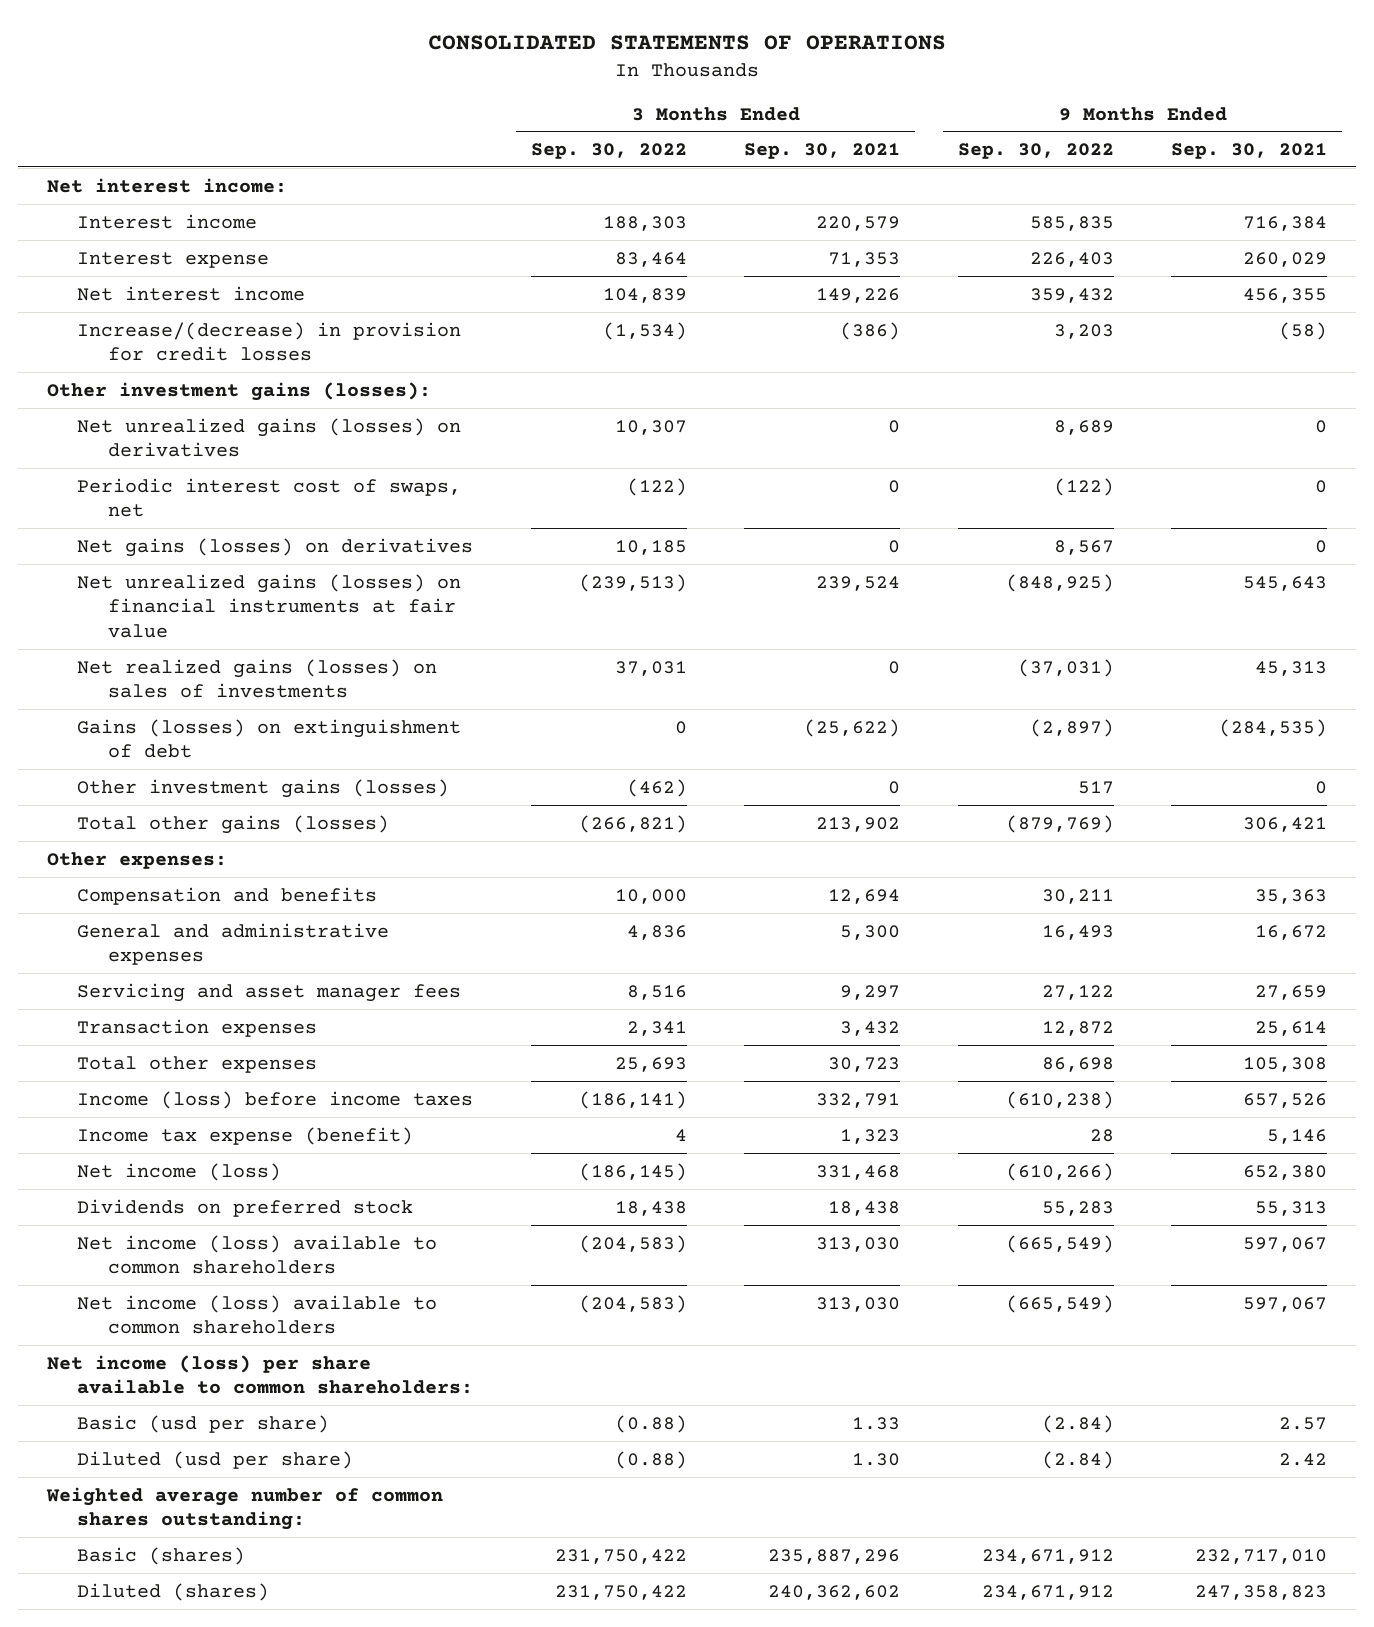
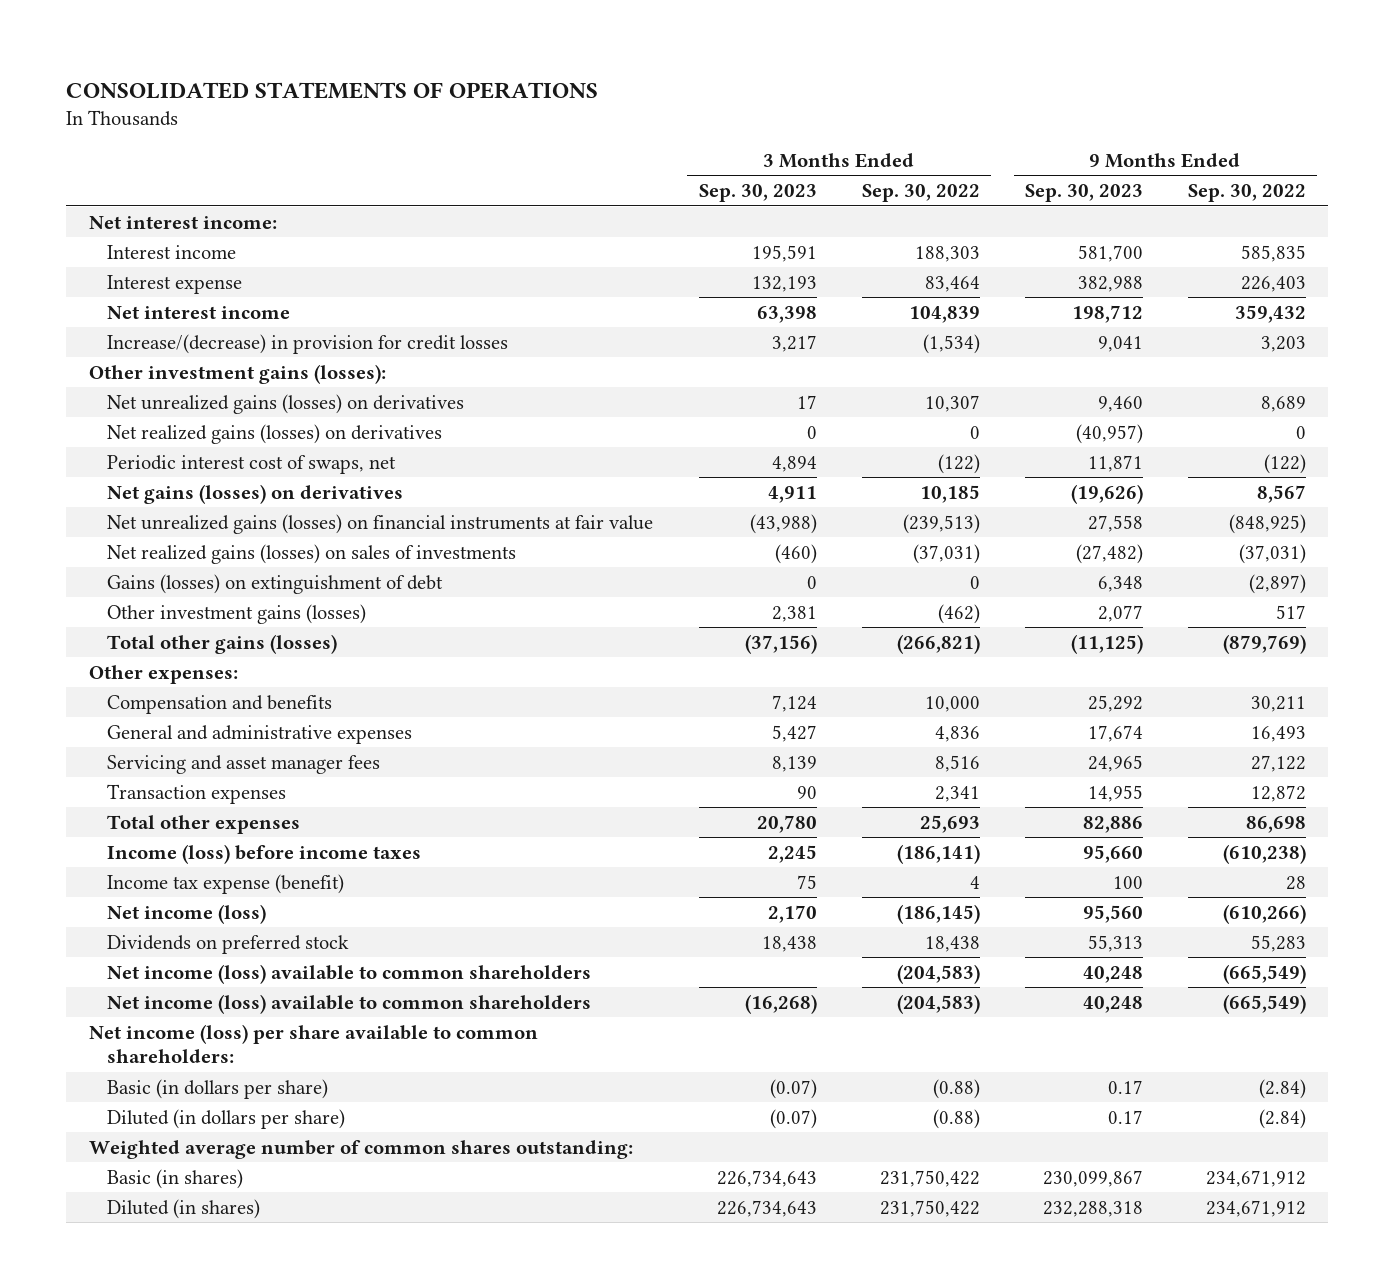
- | 3 Months Ended Sep. 30, 2022 | 3 Months Ended Sep. 30, 2021 | 9 Months Ended Sep. 30, 2022 | 9 Months Ended Sep. 30, 2021
+ | 3 Months Ended Sep. 30, 2023 | 3 Months Ended Sep. 30, 2022 | 9 Months Ended Sep. 30, 2023 | 9 Months Ended Sep. 30, 2022
+ Net realized gains (losses) on derivatives | 0 | 0 | (40,957) | 0
- Net realized gains (losses) on sales of investments | 37,031 | 0 | (37,031) | 45,313
+ Net realized gains (losses) on sales of investments | (460) | (37,031) | (27,482) | (37,031)
- Basic (usd per share) | (0.88) | 1.33 | (2.84) | 2.57
- Diluted (usd per share) | (0.88) | 1.30 | (2.84) | 2.42
+ Basic (in dollars per share) | (0.07) | (0.88) | 0.17 | (2.84)
+ Diluted (in dollars per share) | (0.07) | (0.88) | 0.17 | (2.84)
- Basic (shares) | 231,750,422 | 235,887,296 | 234,671,912 | 232,717,010
- Diluted (shares) | 231,750,422 | 240,362,602 | 234,671,912 | 247,358,823
+ Basic (in shares) | 226,734,643 | 231,750,422 | 230,099,867 | 234,671,912
+ Diluted (in shares) | 226,734,643 | 231,750,422 | 232,288,318 | 234,671,912

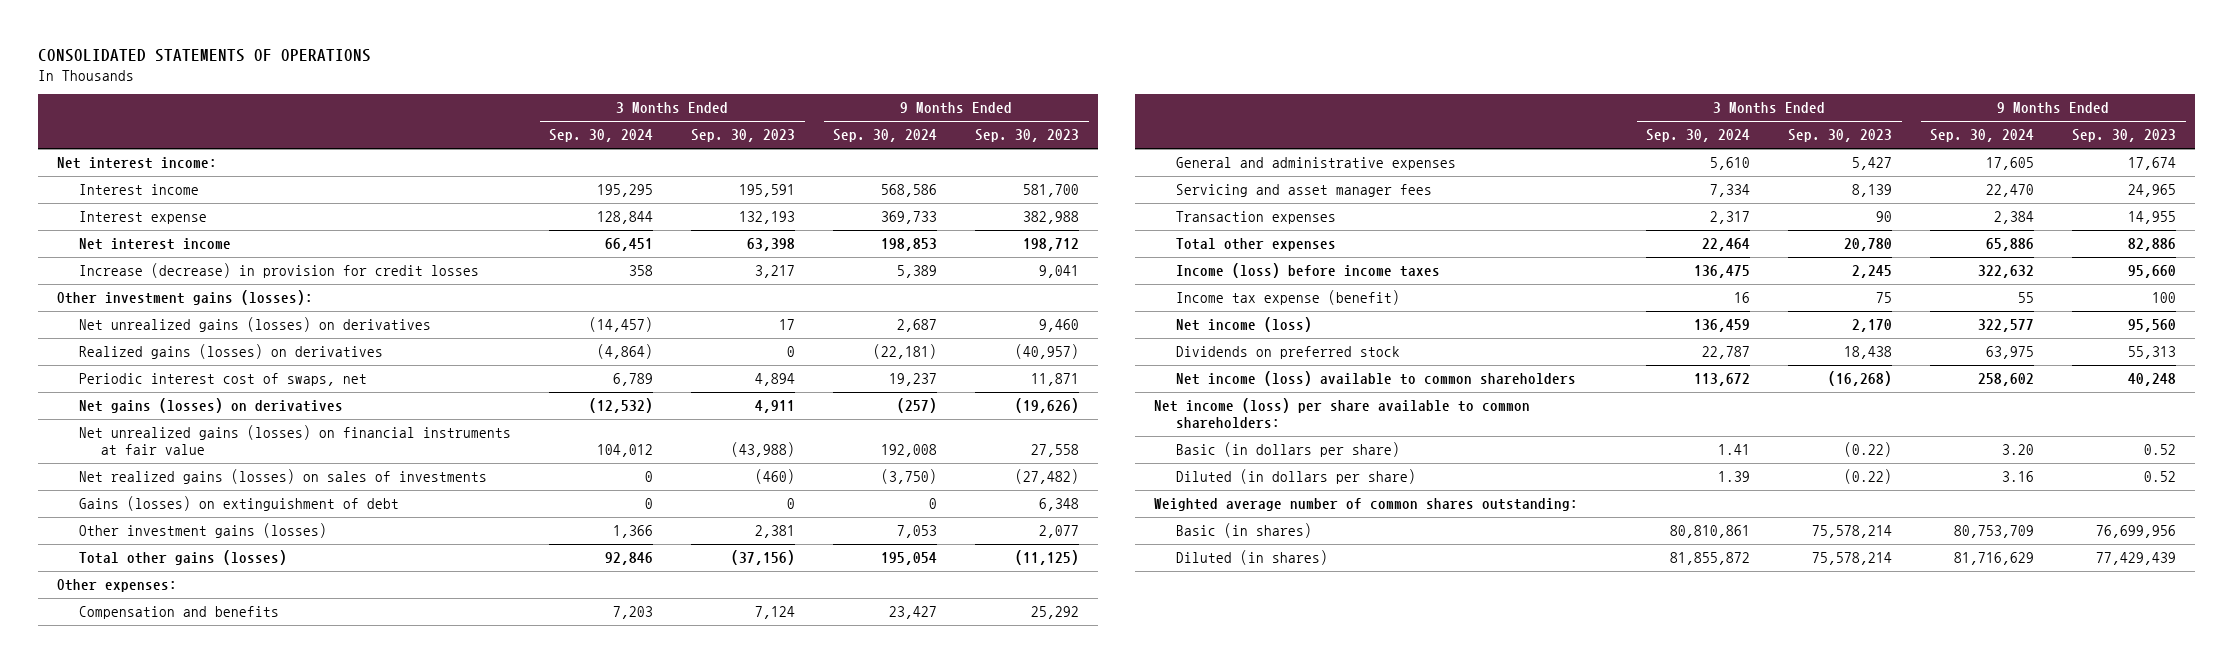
- | 3 Months Ended Sep. 30, 2023 | 3 Months Ended Sep. 30, 2022 | 9 Months Ended Sep. 30, 2023 | 9 Months Ended Sep. 30, 2022
+ | 3 Months Ended Sep. 30, 2024 | 3 Months Ended Sep. 30, 2023 | 9 Months Ended Sep. 30, 2024 | 9 Months Ended Sep. 30, 2023
- Increase/(decrease) in provision for credit losses | 3,217 | (1,534) | 9,041 | 3,203
+ Increase (decrease) in provision for credit losses | 358 | 3,217 | 5,389 | 9,041
- Net realized gains (losses) on derivatives | 0 | 0 | (40,957) | 0
+ Realized gains (losses) on derivatives | (4,864) | 0 | (22,181) | (40,957)
- Net income (loss) available to common shareholders | | (204,583) | 40,248 | (665,549)
- Basic (in dollars per share) | (0.07) | (0.88) | 0.17 | (2.84)
- Diluted (in dollars per share) | (0.07) | (0.88) | 0.17 | (2.84)
+ Basic (in dollars per share) | 1.41 | (0.22) | 3.20 | 0.52
+ Diluted (in dollars per share) | 1.39 | (0.22) | 3.16 | 0.52
- Basic (in shares) | 226,734,643 | 231,750,422 | 230,099,867 | 234,671,912
- Diluted (in shares) | 226,734,643 | 231,750,422 | 232,288,318 | 234,671,912
+ Basic (in shares) | 80,810,861 | 75,578,214 | 80,753,709 | 76,699,956
+ Diluted (in shares) | 81,855,872 | 75,578,214 | 81,716,629 | 77,429,439

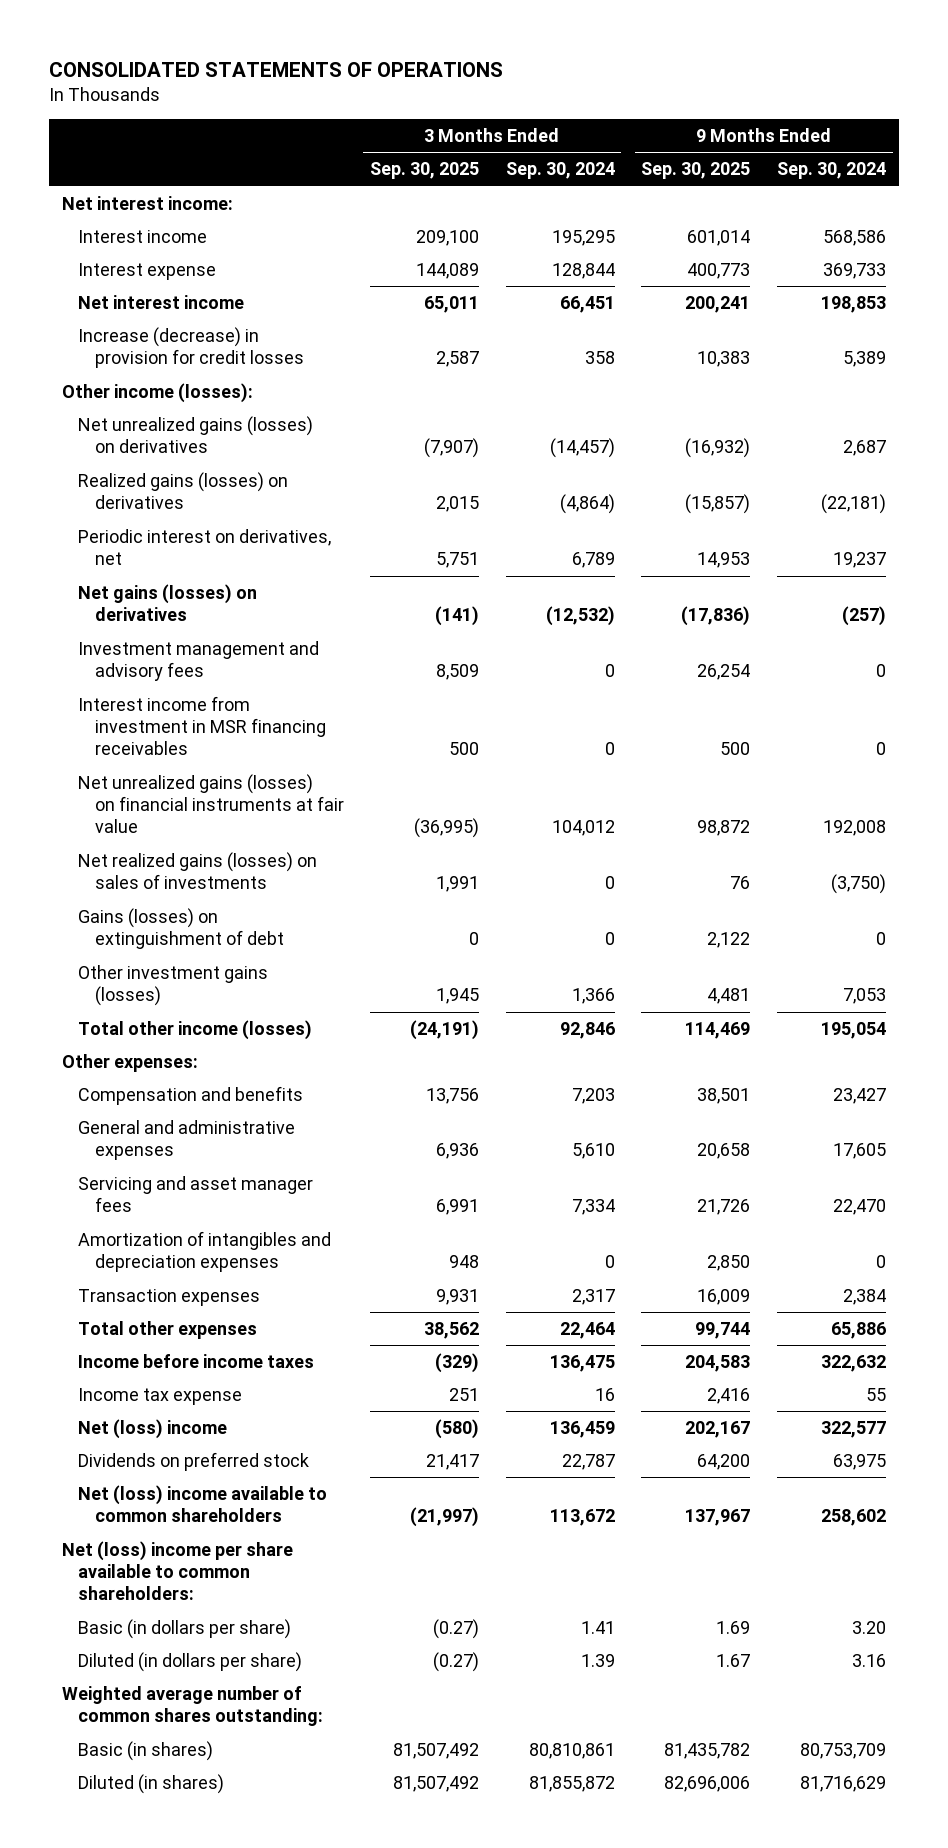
- | 3 Months Ended Sep. 30, 2024 | 3 Months Ended Sep. 30, 2023 | 9 Months Ended Sep. 30, 2024 | 9 Months Ended Sep. 30, 2023
+ | 3 Months Ended Sep. 30, 2025 | 3 Months Ended Sep. 30, 2024 | 9 Months Ended Sep. 30, 2025 | 9 Months Ended Sep. 30, 2024
- Other investment gains (losses):
+ Other income (losses):
- Periodic interest cost of swaps, net | 6,789 | 4,894 | 19,237 | 11,871
+ Periodic interest on derivatives, net | 5,751 | 6,789 | 14,953 | 19,237
+ Investment management and advisory fees | 8,509 | 0 | 26,254 | 0
+ Interest income from investment in MSR financing receivables | 500 | 0 | 500 | 0
- Total other gains (losses) | 92,846 | (37,156) | 195,054 | (11,125)
+ Total other income (losses) | (24,191) | 92,846 | 114,469 | 195,054
+ Amortization of intangibles and depreciation expenses | 948 | 0 | 2,850 | 0
- Income (loss) before income taxes | 136,475 | 2,245 | 322,632 | 95,660
- Income tax expense (benefit) | 16 | 75 | 55 | 100
- Net income (loss) | 136,459 | 2,170 | 322,577 | 95,560
+ Income before income taxes | (329) | 136,475 | 204,583 | 322,632
+ Income tax expense | 251 | 16 | 2,416 | 55
+ Net (loss) income | (580) | 136,459 | 202,167 | 322,577
- Net income (loss) available to common shareholders | 113,672 | (16,268) | 258,602 | 40,248
- Net income (loss) per share available to common shareholders:
+ Net (loss) income available to common shareholders | (21,997) | 113,672 | 137,967 | 258,602
+ Net (loss) income per share available to common shareholders:

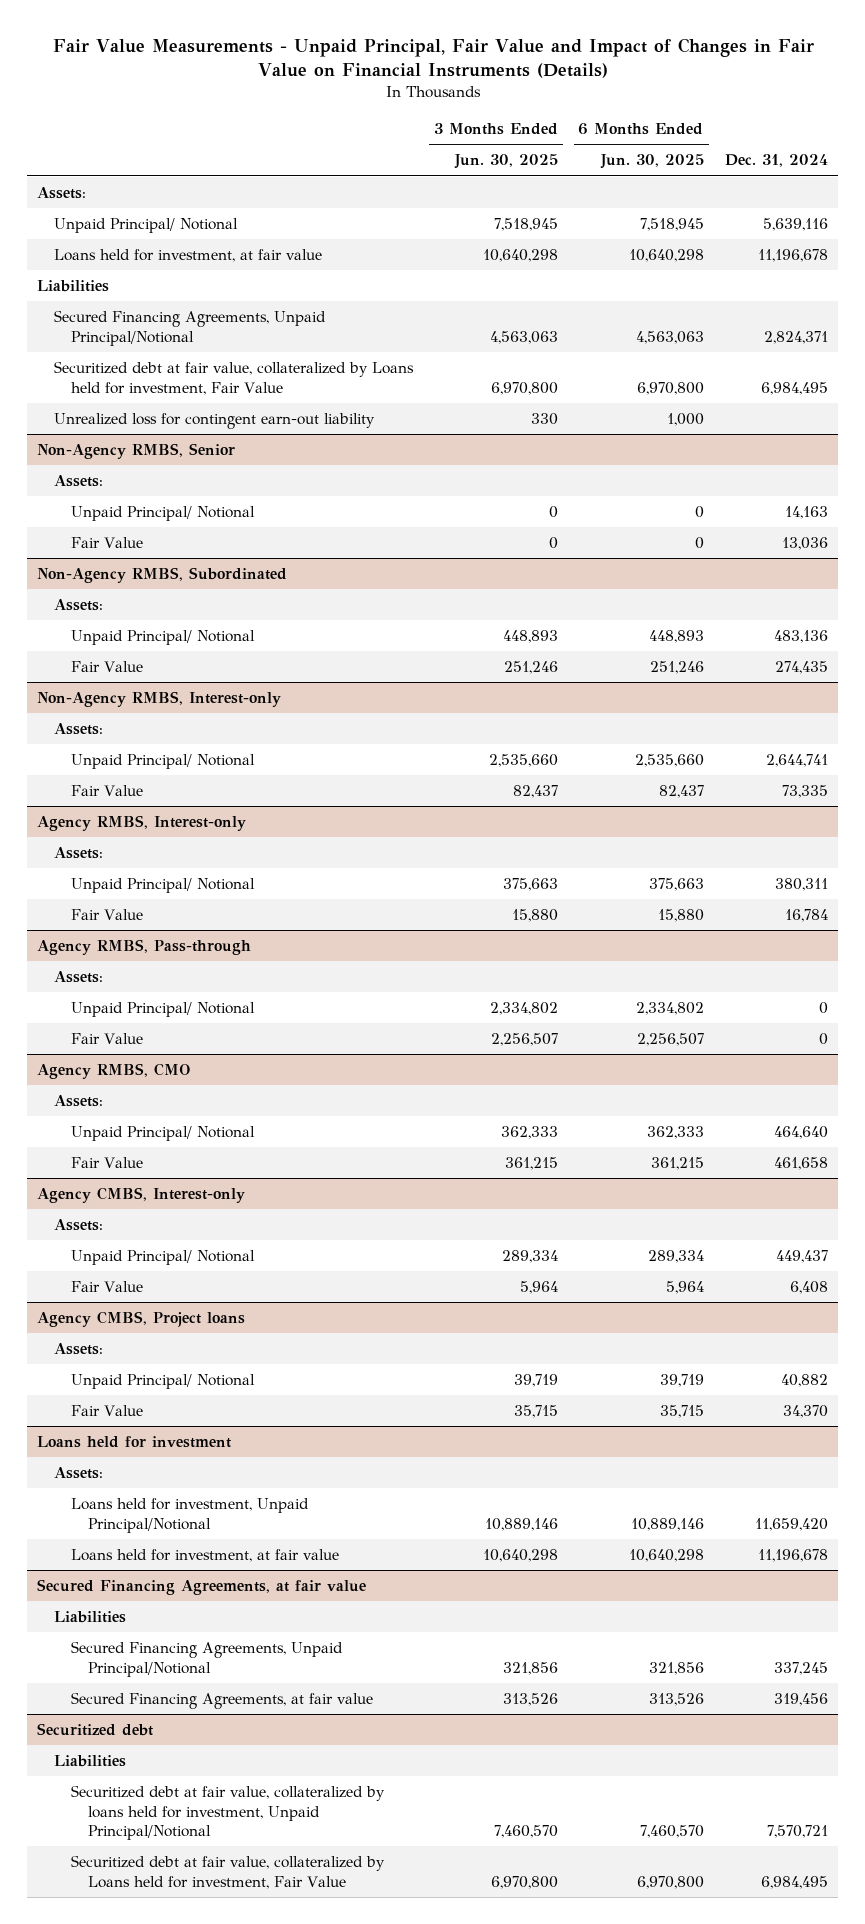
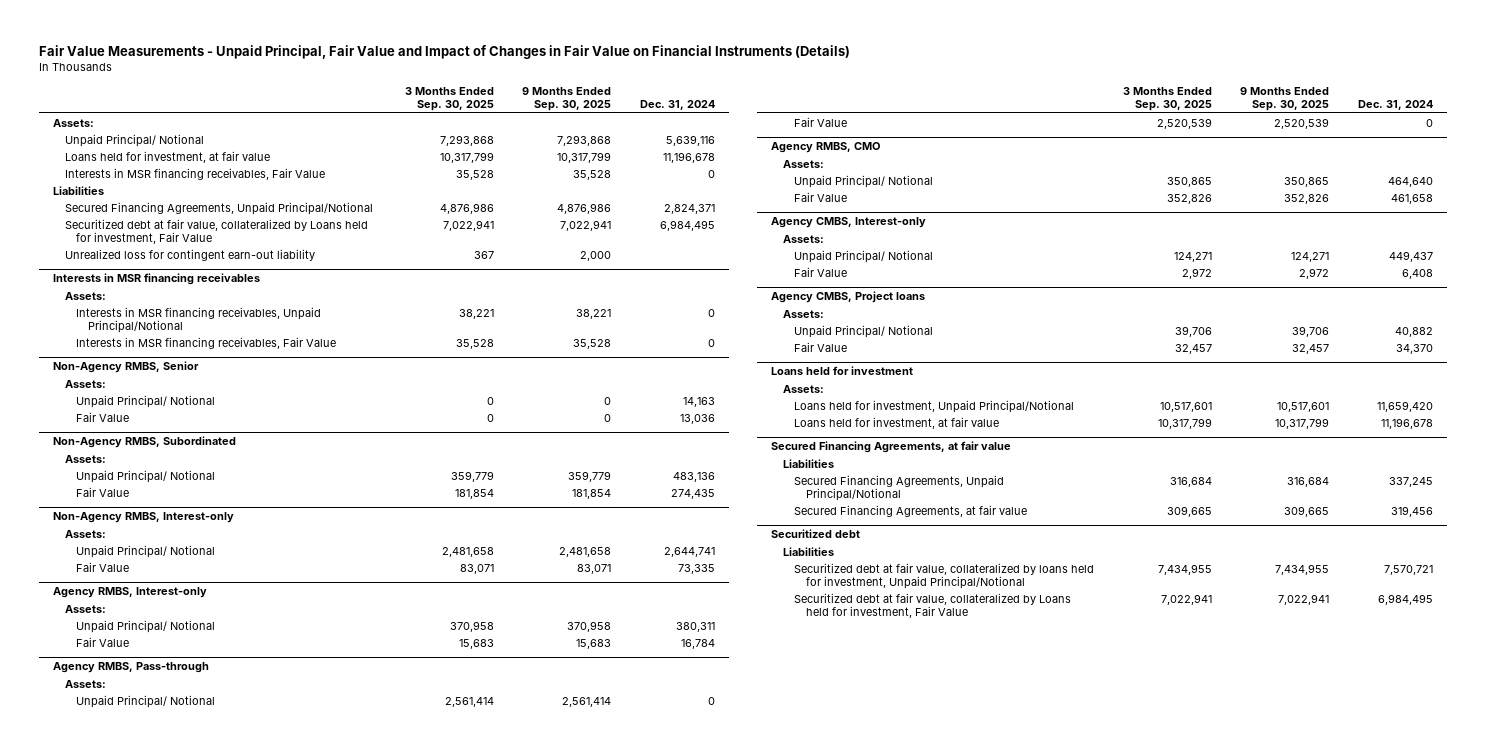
- | 3 Months Ended Jun. 30, 2025 | 6 Months Ended Jun. 30, 2025 | Dec. 31, 2024
+ | 3 Months Ended Sep. 30, 2025 | 9 Months Ended Sep. 30, 2025 | Dec. 31, 2024
+ Interests in MSR financing receivables, Fair Value | 35,528 | 35,528 | 0
+ Interests in MSR financing receivables
+ Assets:
+ Interests in MSR financing receivables, Unpaid Principal/Notional | 38,221 | 38,221 | 0
+ Interests in MSR financing receivables, Fair Value | 35,528 | 35,528 | 0

